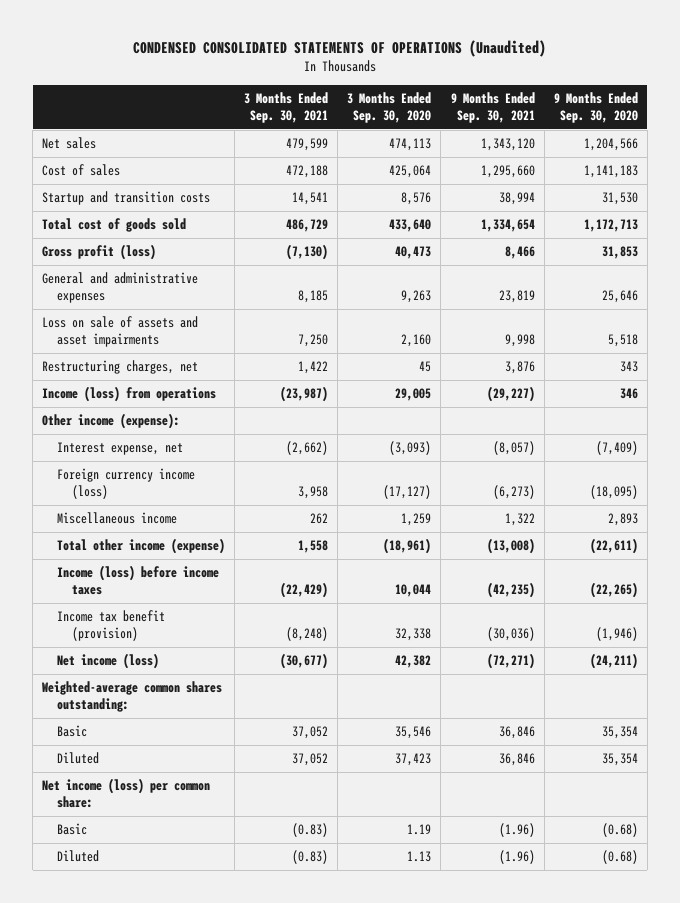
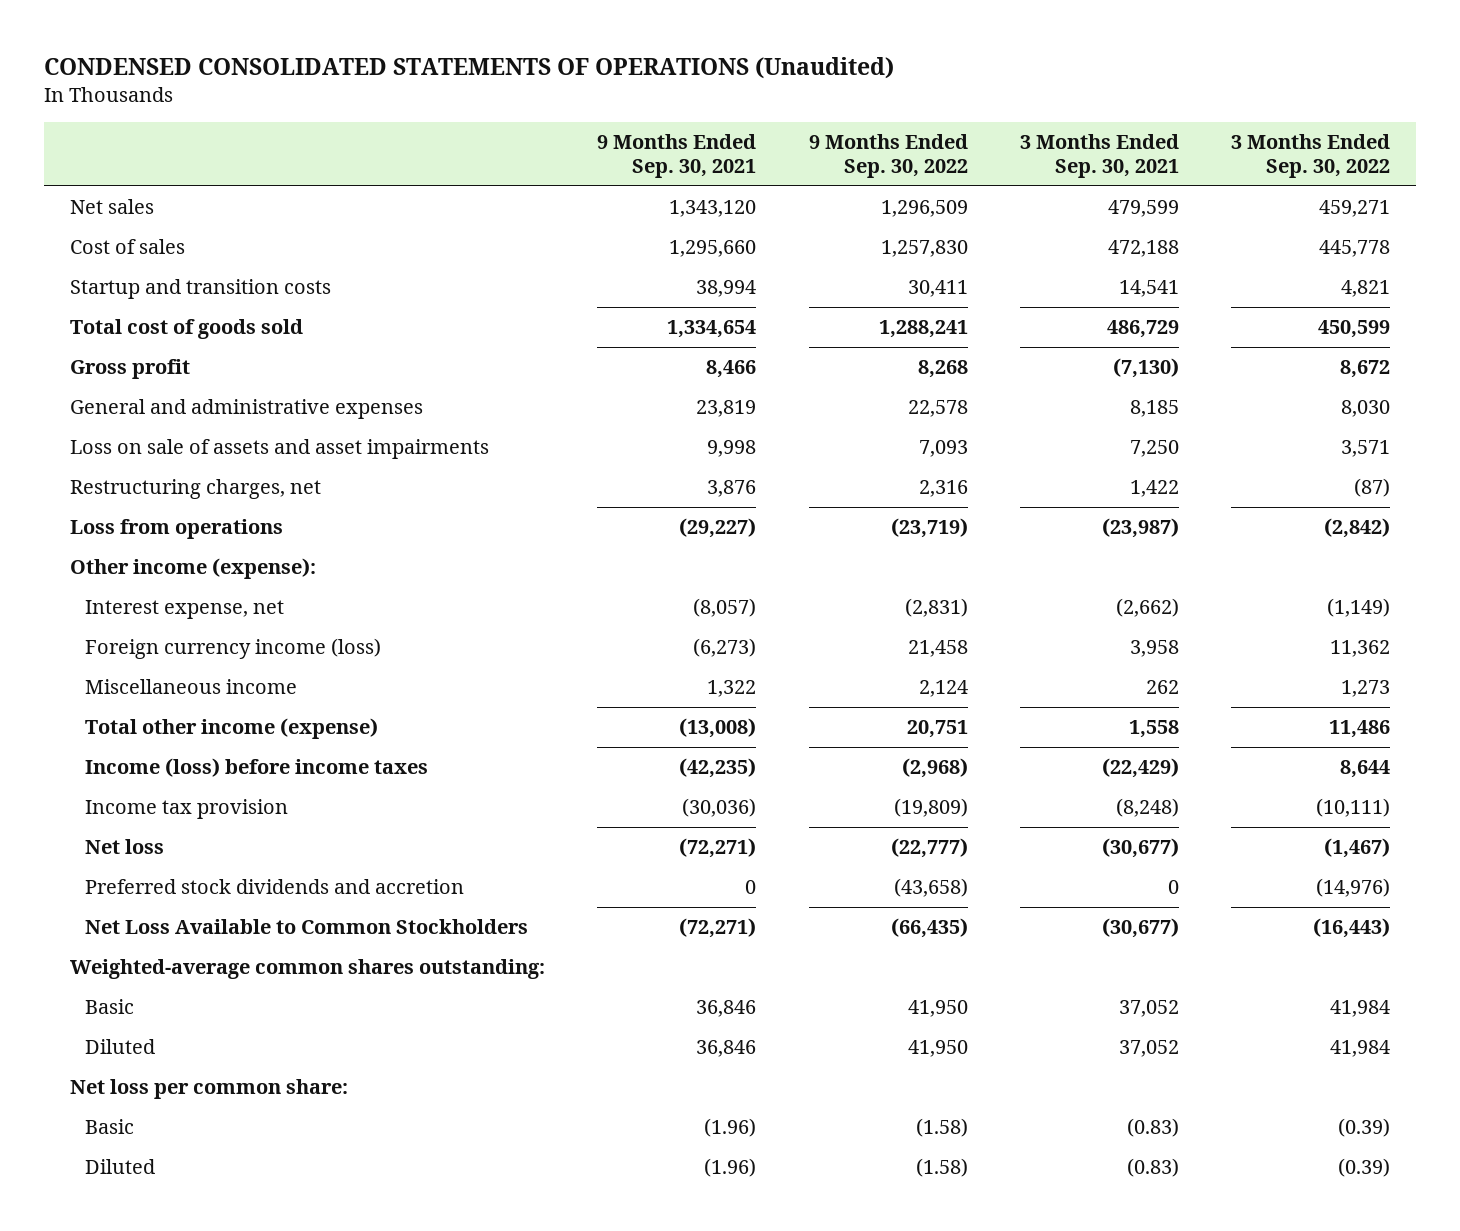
- | 3 Months Ended Sep. 30, 2021 | 3 Months Ended Sep. 30, 2020 | 9 Months Ended Sep. 30, 2021 | 9 Months Ended Sep. 30, 2020
+ | 9 Months Ended Sep. 30, 2021 | 9 Months Ended Sep. 30, 2022 | 3 Months Ended Sep. 30, 2021 | 3 Months Ended Sep. 30, 2022
- Gross profit (loss) | (7,130) | 40,473 | 8,466 | 31,853
+ Gross profit | 8,466 | 8,268 | (7,130) | 8,672
- Income (loss) from operations | (23,987) | 29,005 | (29,227) | 346
+ Loss from operations | (29,227) | (23,719) | (23,987) | (2,842)
- Income tax benefit (provision) | (8,248) | 32,338 | (30,036) | (1,946)
- Net income (loss) | (30,677) | 42,382 | (72,271) | (24,211)
+ Income tax provision | (30,036) | (19,809) | (8,248) | (10,111)
+ Net loss | (72,271) | (22,777) | (30,677) | (1,467)
+ Preferred stock dividends and accretion | 0 | (43,658) | 0 | (14,976)
+ Net Loss Available to Common Stockholders | (72,271) | (66,435) | (30,677) | (16,443)
- Net income (loss) per common share:
+ Net loss per common share:

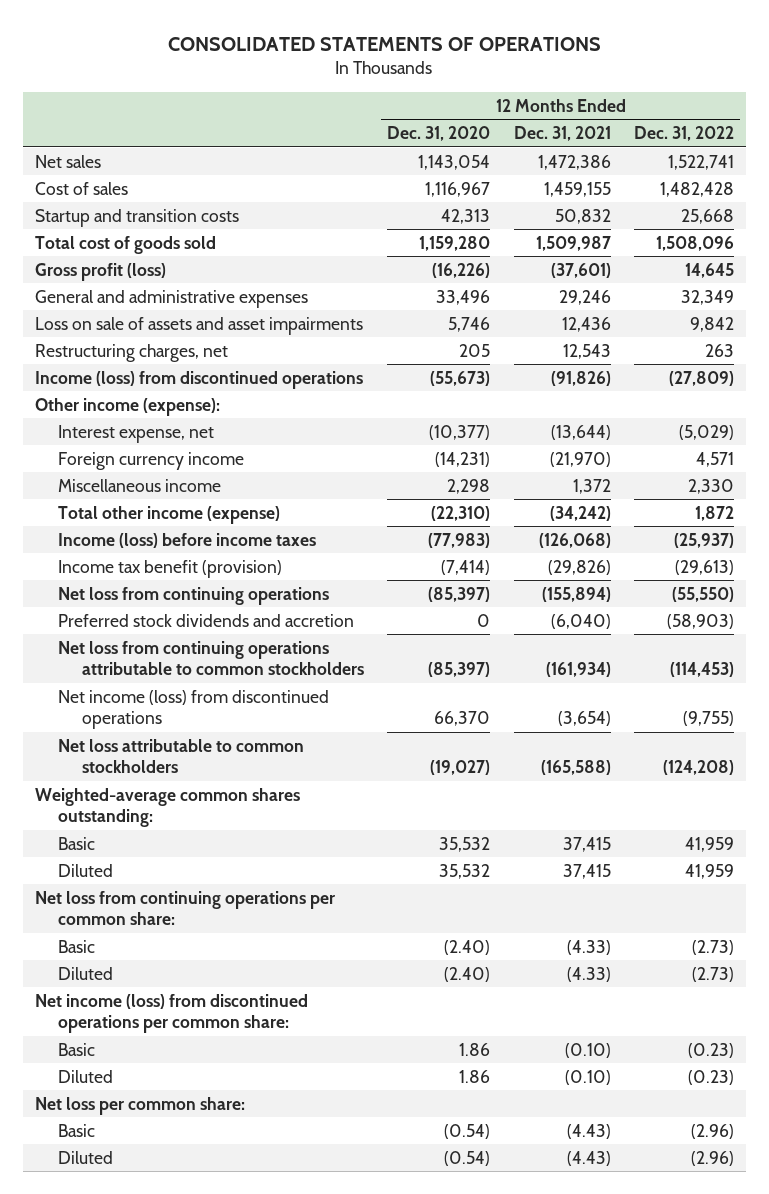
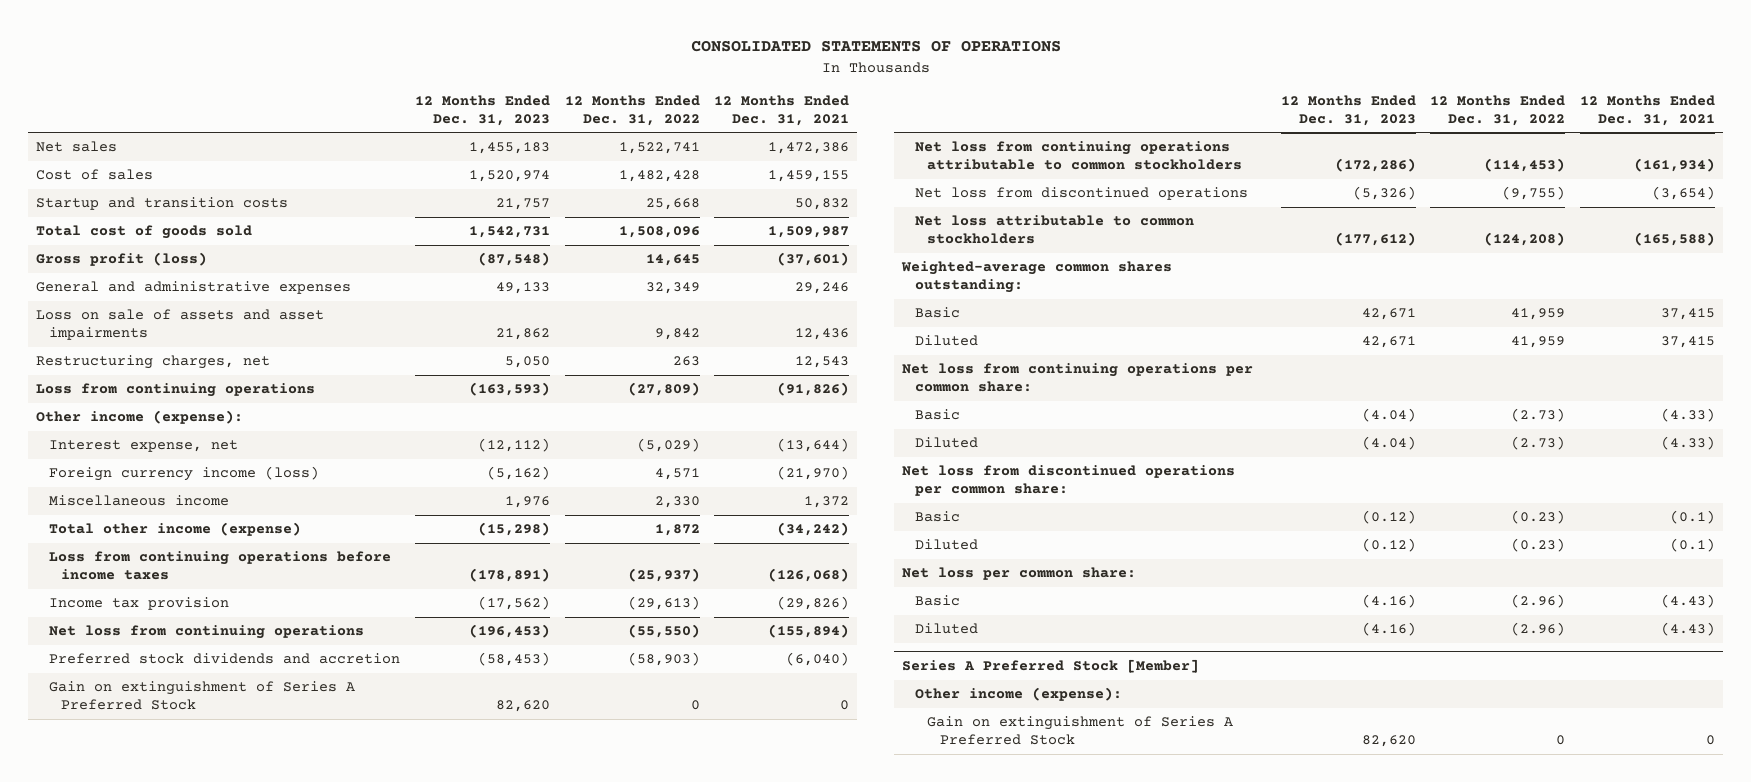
- | 12 Months Ended Dec. 31, 2020 | 12 Months Ended Dec. 31, 2021 | 12 Months Ended Dec. 31, 2022
+ | 12 Months Ended Dec. 31, 2023 | 12 Months Ended Dec. 31, 2022 | 12 Months Ended Dec. 31, 2021
- Income (loss) from discontinued operations | (55,673) | (91,826) | (27,809)
+ Loss from continuing operations | (163,593) | (27,809) | (91,826)
- Foreign currency income | (14,231) | (21,970) | 4,571
+ Foreign currency income (loss) | (5,162) | 4,571 | (21,970)
- Income (loss) before income taxes | (77,983) | (126,068) | (25,937)
- Income tax benefit (provision) | (7,414) | (29,826) | (29,613)
+ Loss from continuing operations before income taxes | (178,891) | (25,937) | (126,068)
+ Income tax provision | (17,562) | (29,613) | (29,826)
+ Gain on extinguishment of Series A Preferred Stock | 82,620 | 0 | 0
- Net income (loss) from discontinued operations | 66,370 | (3,654) | (9,755)
+ Net loss from discontinued operations | (5,326) | (9,755) | (3,654)
- Net income (loss) from discontinued operations per common share:
- Basic | 1.86 | (0.10) | (0.23)
- Diluted | 1.86 | (0.10) | (0.23)
+ Net loss from discontinued operations per common share:
+ Basic | (0.12) | (0.23) | (0.1)
+ Diluted | (0.12) | (0.23) | (0.1)
+ Series A Preferred Stock [Member]
+ Other income (expense):
+ Gain on extinguishment of Series A Preferred Stock | 82,620 | 0 | 0

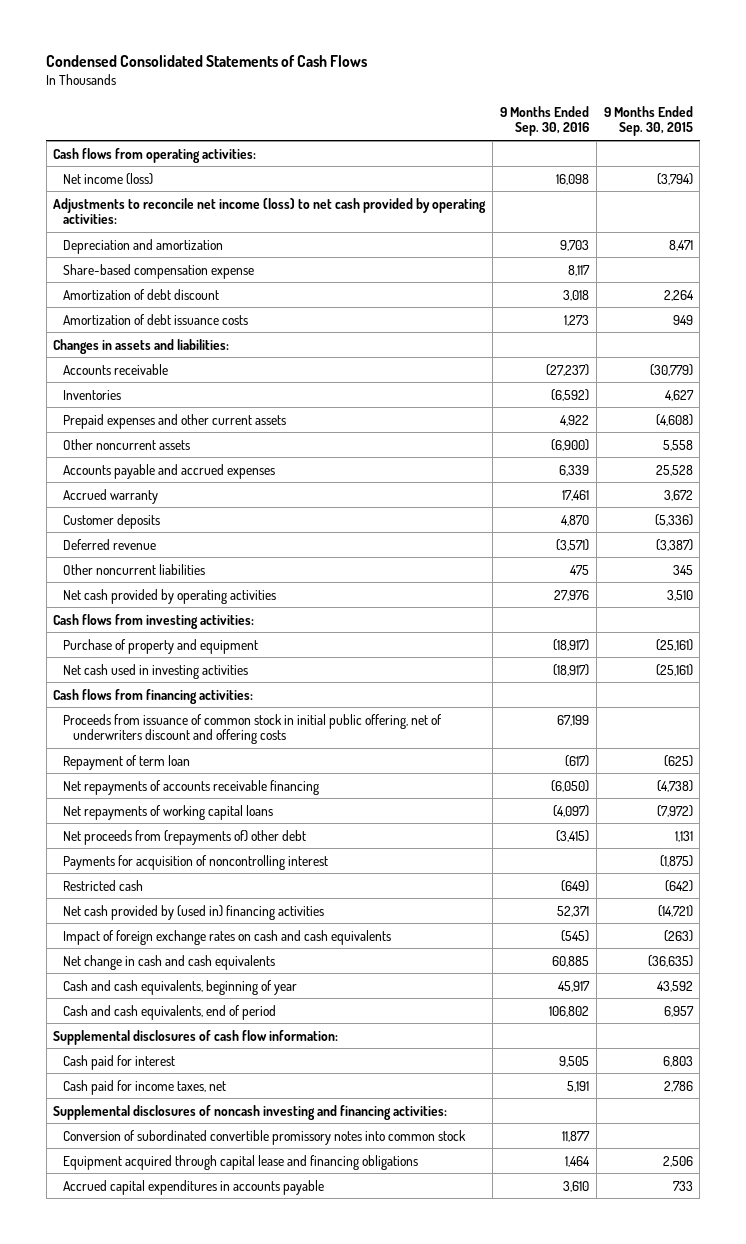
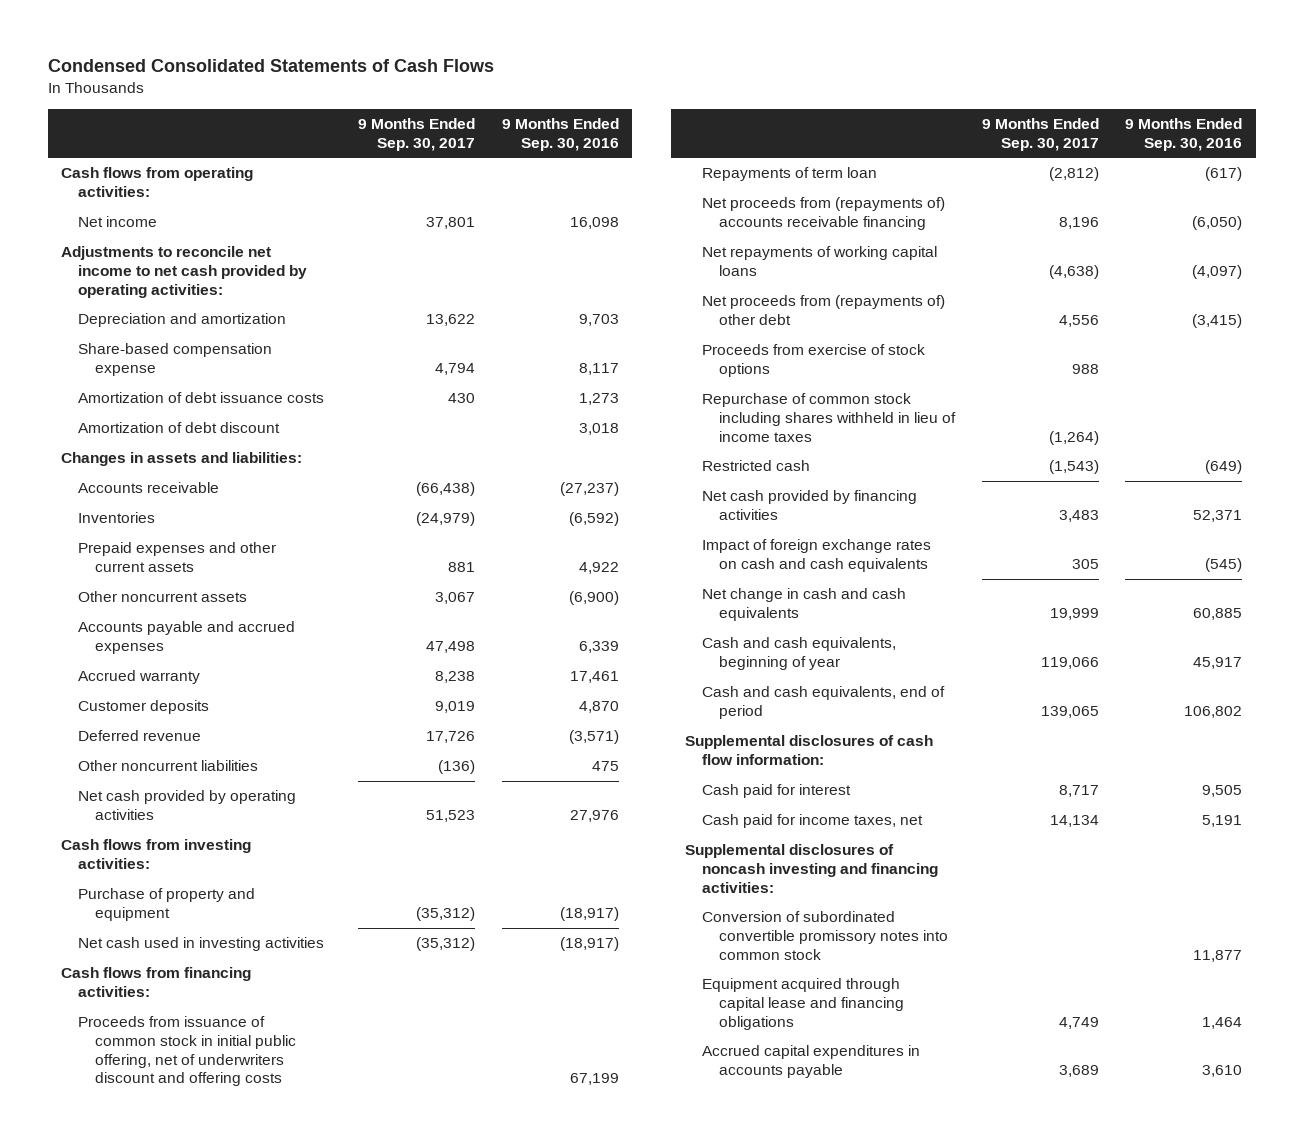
- | 9 Months Ended Sep. 30, 2016 | 9 Months Ended Sep. 30, 2015
+ | 9 Months Ended Sep. 30, 2017 | 9 Months Ended Sep. 30, 2016
- Net income (loss) | 16,098 | (3,794)
- Adjustments to reconcile net income (loss) to net cash provided by operating activities:
+ Net income | 37,801 | 16,098
+ Adjustments to reconcile net income to net cash provided by operating activities:
moved down: Amortization of debt discount | | 3,018
- Repayment of term loan | (617) | (625)
- Net repayments of accounts receivable financing | (6,050) | (4,738)
+ Repayments of term loan | (2,812) | (617)
+ Net proceeds from (repayments of) accounts receivable financing | 8,196 | (6,050)
- Payments for acquisition of noncontrolling interest | | (1,875)
+ Proceeds from exercise of stock options | 988 |
+ Repurchase of common stock including shares withheld in lieu of income taxes | (1,264) |
- Net cash provided by (used in) financing activities | 52,371 | (14,721)
+ Net cash provided by financing activities | 3,483 | 52,371

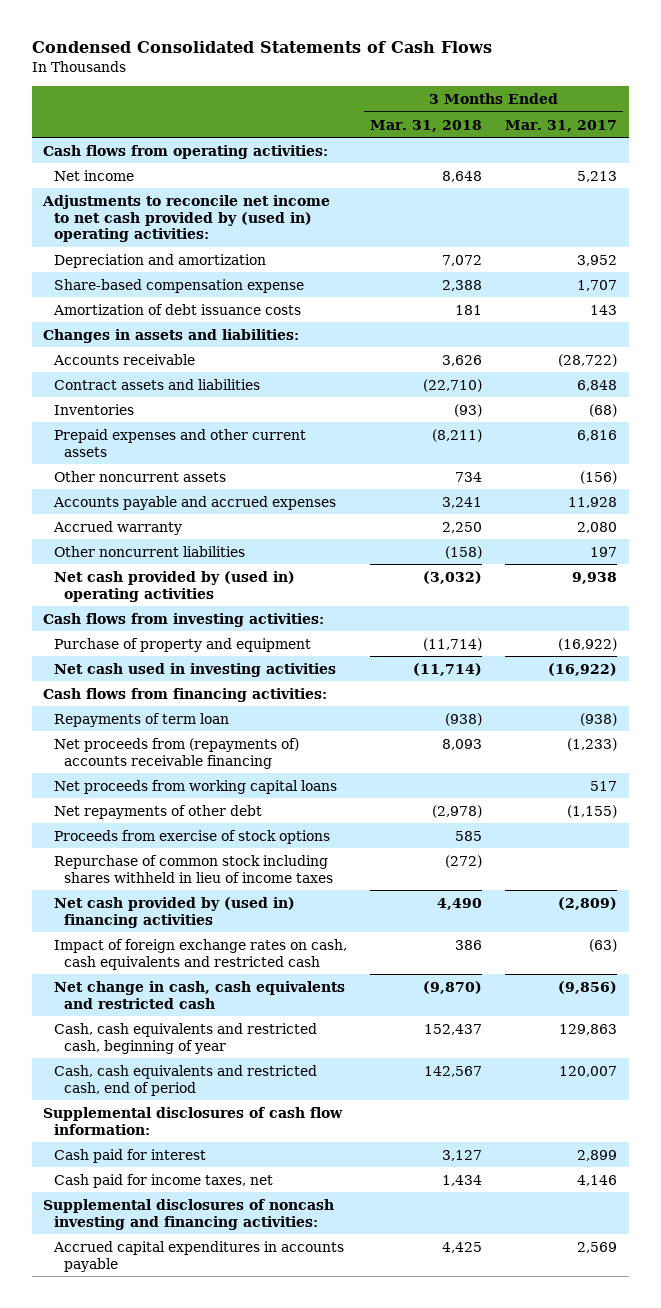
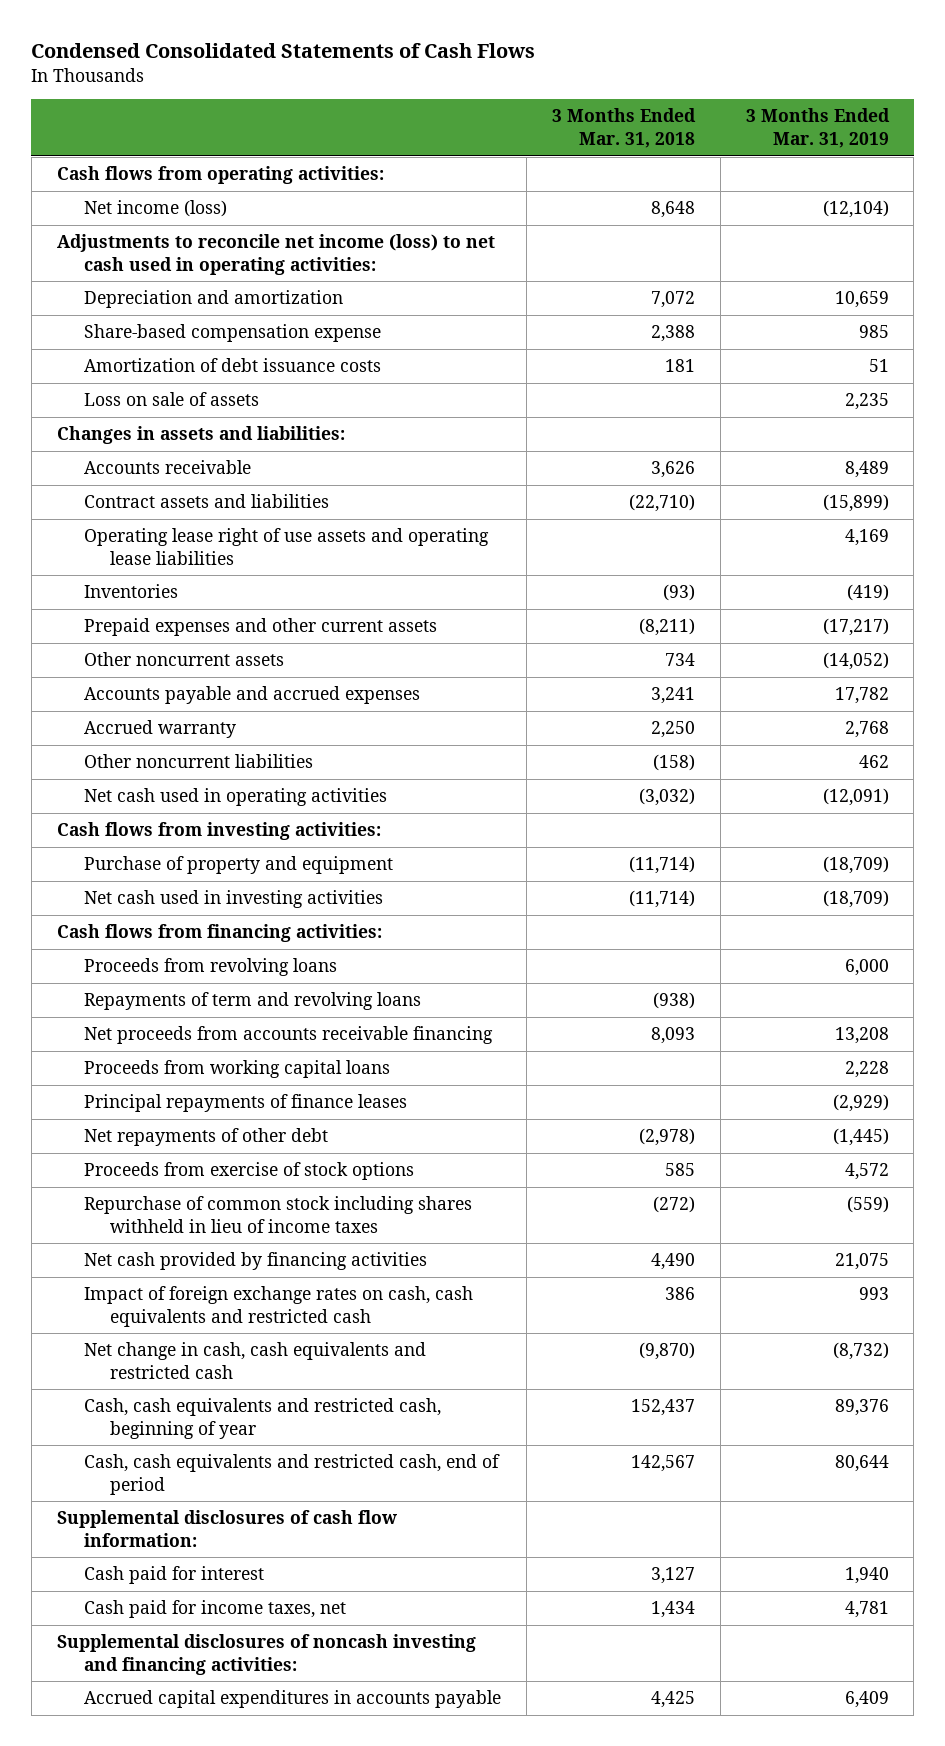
- | 3 Months Ended Mar. 31, 2018 | 3 Months Ended Mar. 31, 2017
+ | 3 Months Ended Mar. 31, 2018 | 3 Months Ended Mar. 31, 2019
- Net income | 8,648 | 5,213
- Adjustments to reconcile net income to net cash provided by (used in) operating activities:
+ Net income (loss) | 8,648 | (12,104)
+ Adjustments to reconcile net income (loss) to net cash used in operating activities:
+ Loss on sale of assets | | 2,235
+ Operating lease right of use assets and operating lease liabilities | | 4,169
- Net cash provided by (used in) operating activities | (3,032) | 9,938
+ Net cash used in operating activities | (3,032) | (12,091)
- Repayments of term loan | (938) | (938)
- Net proceeds from (repayments of) accounts receivable financing | 8,093 | (1,233)
- Net proceeds from working capital loans | | 517
+ Proceeds from revolving loans | | 6,000
+ Repayments of term and revolving loans | (938) |
+ Net proceeds from accounts receivable financing | 8,093 | 13,208
+ Proceeds from working capital loans | | 2,228
+ Principal repayments of finance leases | | (2,929)
- Net cash provided by (used in) financing activities | 4,490 | (2,809)
+ Net cash provided by financing activities | 4,490 | 21,075

